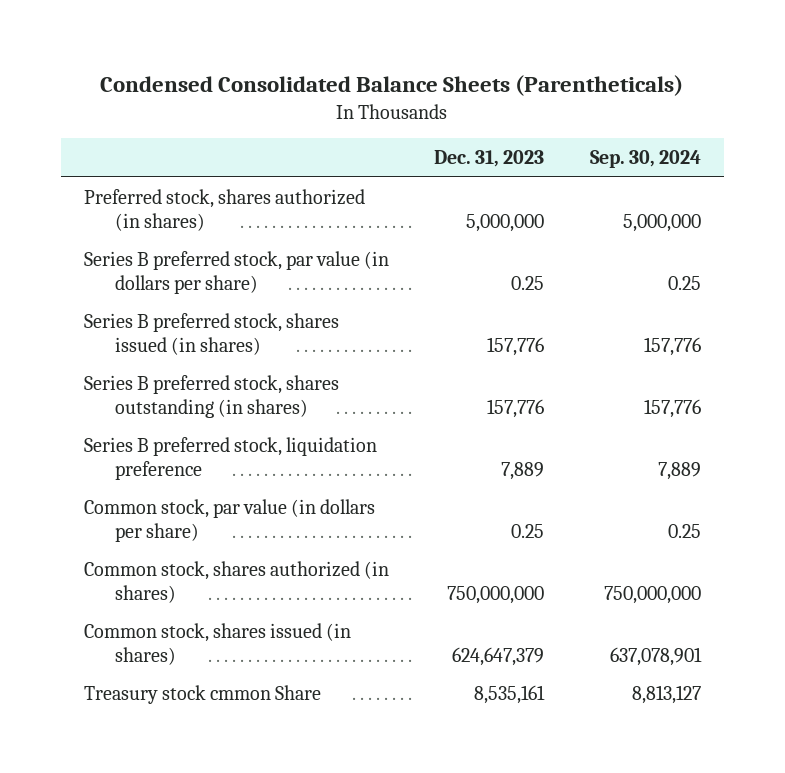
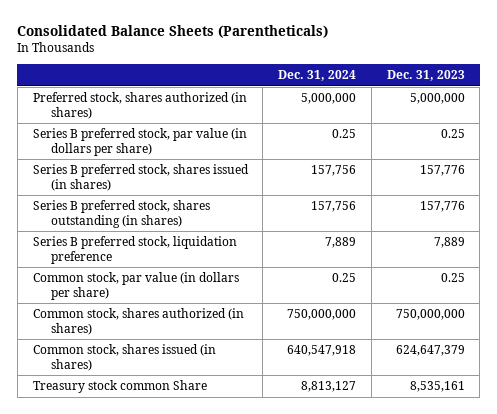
- Condensed Consolidated Balance Sheets (Parentheticals)
+ Consolidated Balance Sheets (Parentheticals)
- | Dec. 31, 2023 | Sep. 30, 2024
+ | Dec. 31, 2024 | Dec. 31, 2023
- Treasury stock cmmon Share | 8,535,161 | 8,813,127
+ Treasury stock common Share | 8,813,127 | 8,535,161

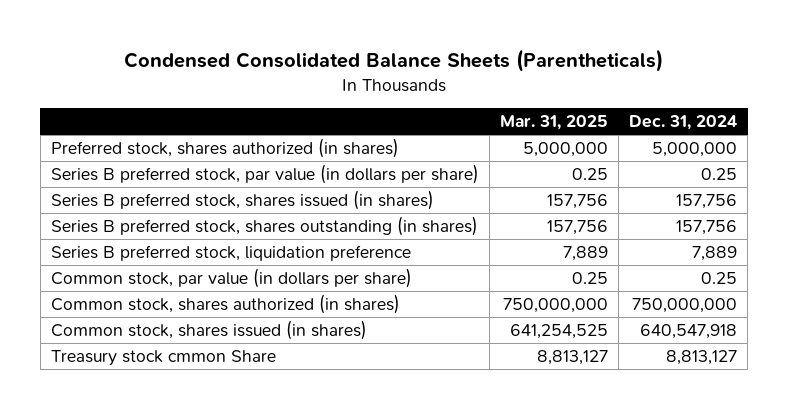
- Consolidated Balance Sheets (Parentheticals)
+ Condensed Consolidated Balance Sheets (Parentheticals)
- | Dec. 31, 2024 | Dec. 31, 2023
+ | Mar. 31, 2025 | Dec. 31, 2024
- Treasury stock common Share | 8,813,127 | 8,535,161
+ Treasury stock cmmon Share | 8,813,127 | 8,813,127

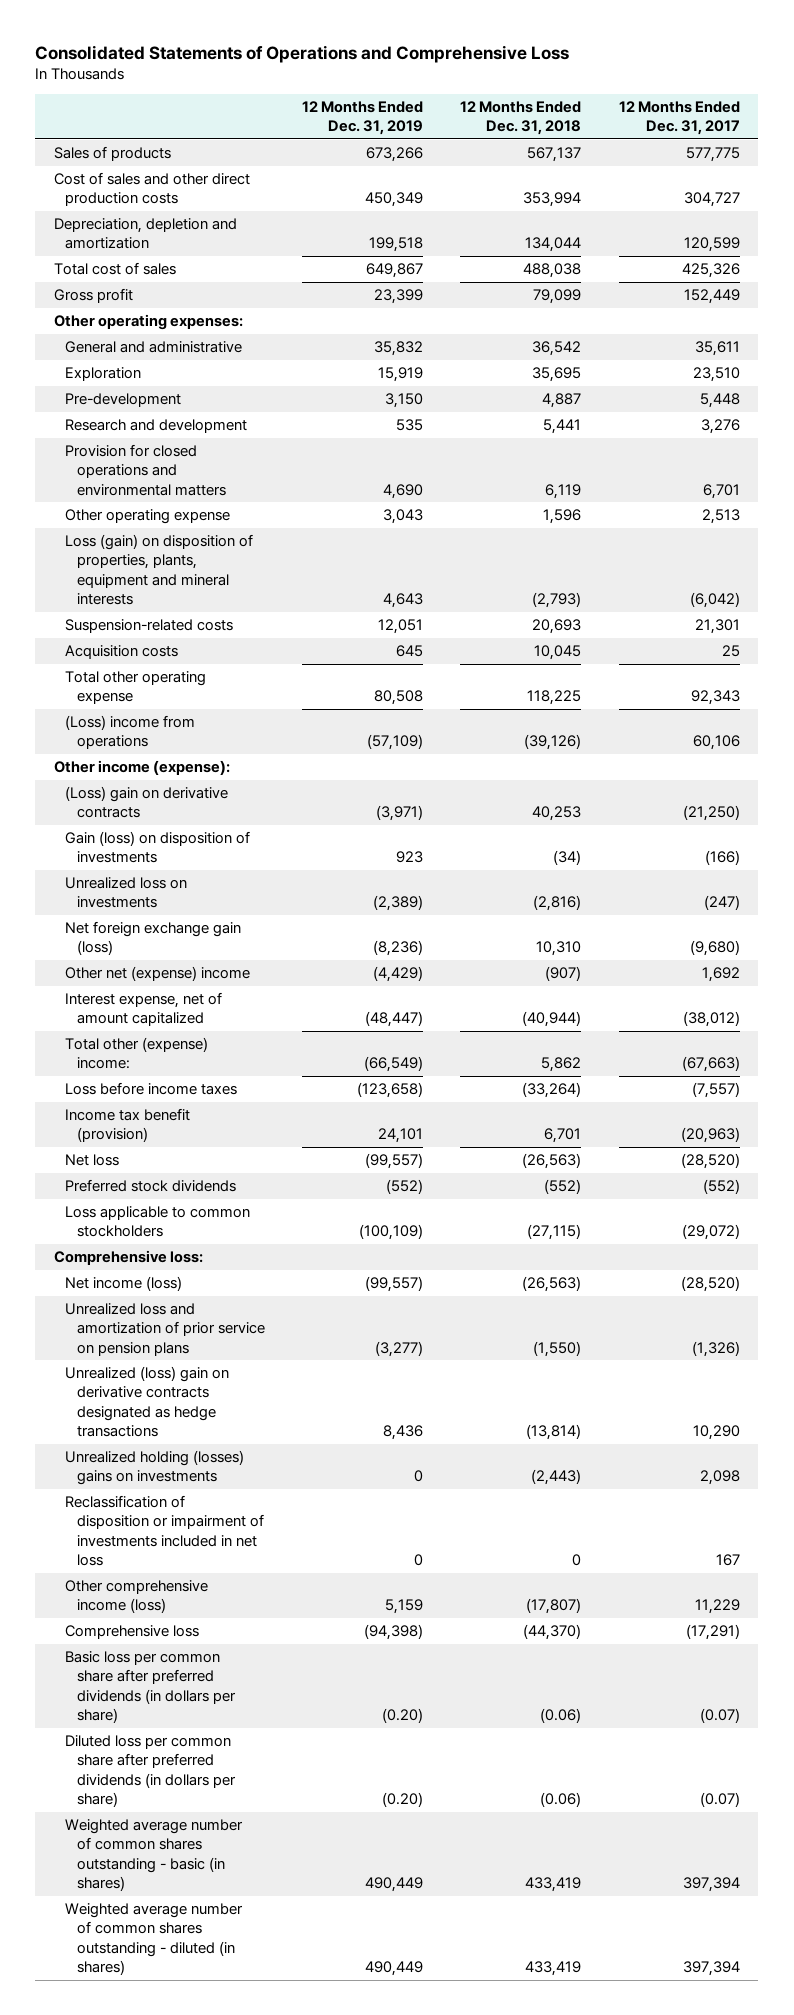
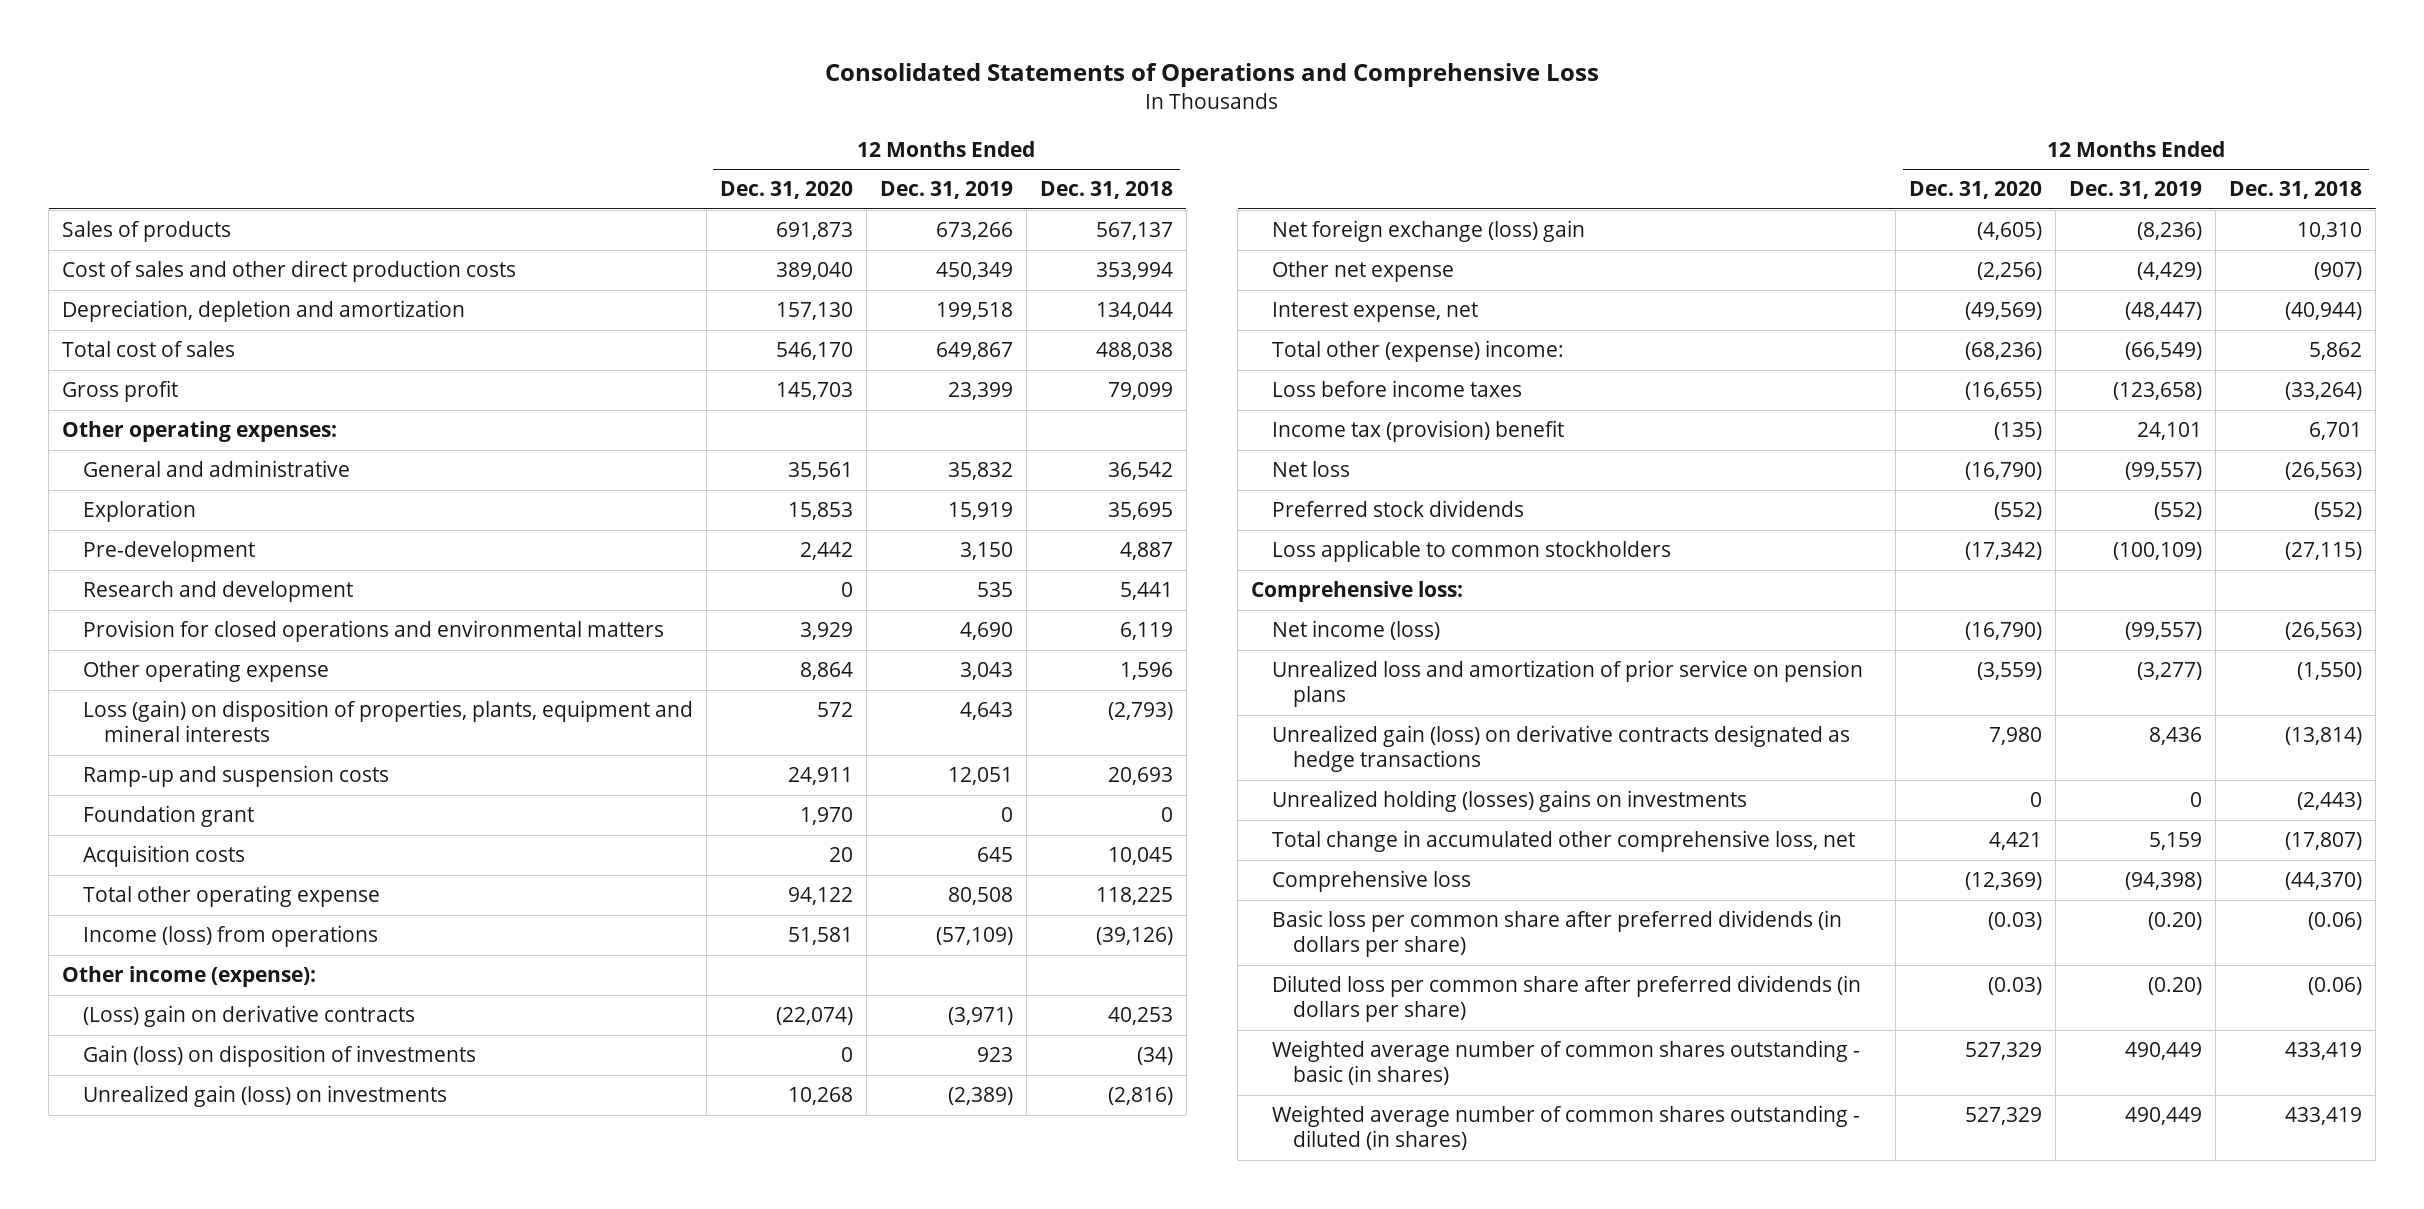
- | 12 Months Ended Dec. 31, 2019 | 12 Months Ended Dec. 31, 2018 | 12 Months Ended Dec. 31, 2017
+ | 12 Months Ended Dec. 31, 2020 | 12 Months Ended Dec. 31, 2019 | 12 Months Ended Dec. 31, 2018
- Suspension-related costs | 12,051 | 20,693 | 21,301
+ Ramp-up and suspension costs | 24,911 | 12,051 | 20,693
+ Foundation grant | 1,970 | 0 | 0
- (Loss) income from operations | (57,109) | (39,126) | 60,106
+ Income (loss) from operations | 51,581 | (57,109) | (39,126)
- Unrealized loss on investments | (2,389) | (2,816) | (247)
- Net foreign exchange gain (loss) | (8,236) | 10,310 | (9,680)
- Other net (expense) income | (4,429) | (907) | 1,692
- Interest expense, net of amount capitalized | (48,447) | (40,944) | (38,012)
+ Unrealized gain (loss) on investments | 10,268 | (2,389) | (2,816)
+ Net foreign exchange (loss) gain | (4,605) | (8,236) | 10,310
+ Other net expense | (2,256) | (4,429) | (907)
+ Interest expense, net | (49,569) | (48,447) | (40,944)
- Income tax benefit (provision) | 24,101 | 6,701 | (20,963)
+ Income tax (provision) benefit | (135) | 24,101 | 6,701
- Unrealized (loss) gain on derivative contracts designated as hedge transactions | 8,436 | (13,814) | 10,290
+ Unrealized gain (loss) on derivative contracts designated as hedge transactions | 7,980 | 8,436 | (13,814)
- Reclassification of disposition or impairment of investments included in net loss | 0 | 0 | 167
- Other comprehensive income (loss) | 5,159 | (17,807) | 11,229
+ Total change in accumulated other comprehensive loss, net | 4,421 | 5,159 | (17,807)

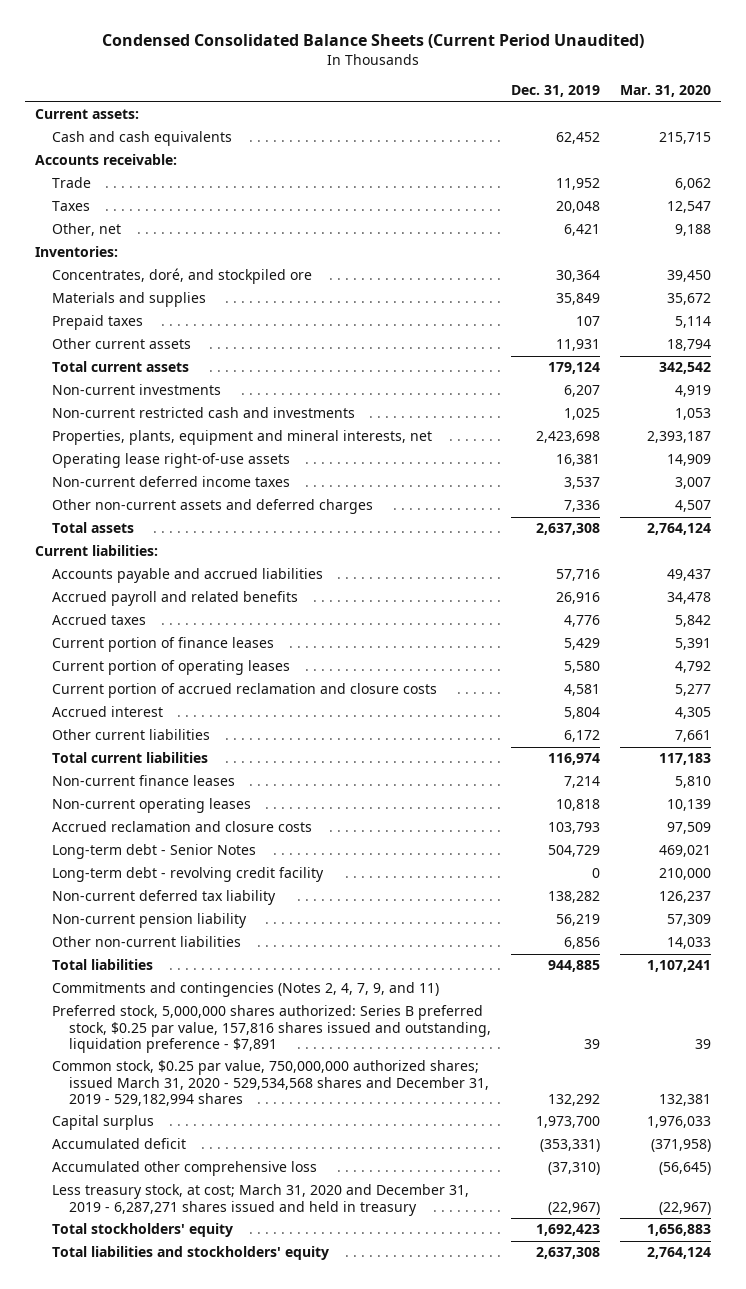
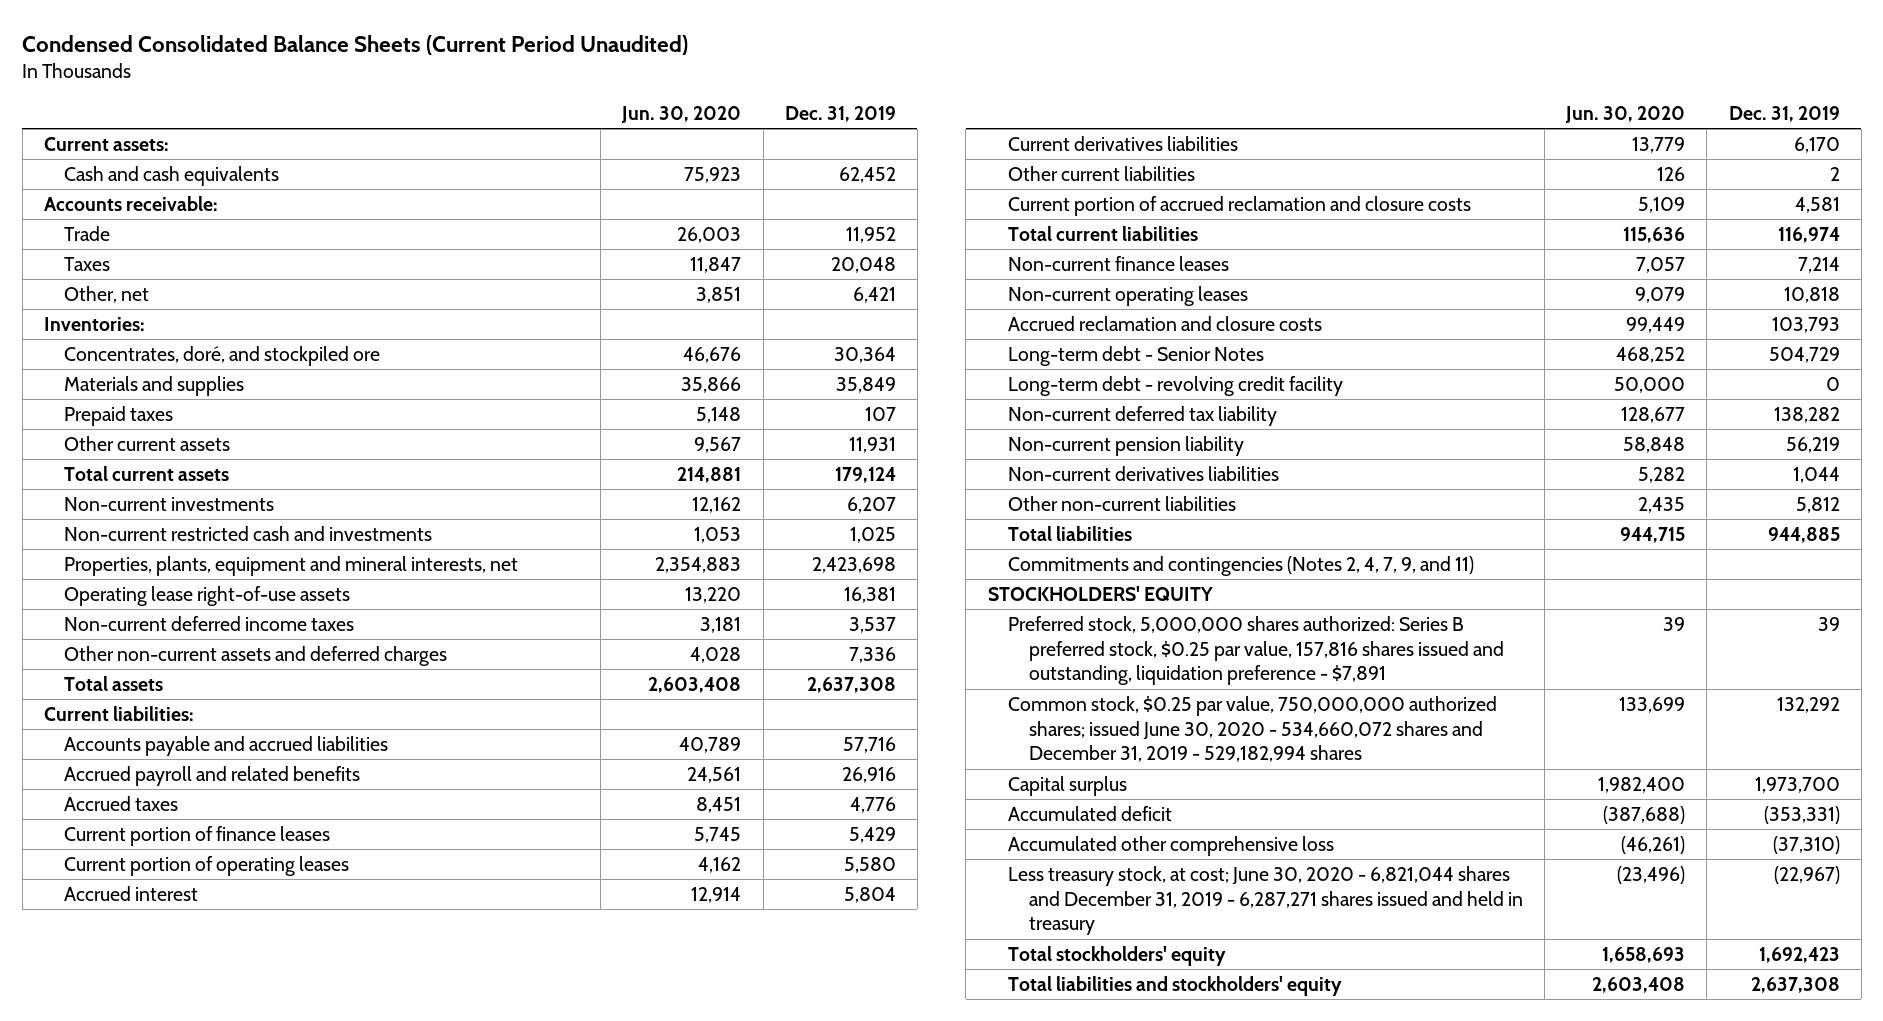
- | Dec. 31, 2019 | Mar. 31, 2020
+ | Jun. 30, 2020 | Dec. 31, 2019
- Other current liabilities | 6,172 | 7,661
+ Current derivatives liabilities | 13,779 | 6,170
+ Other current liabilities | 126 | 2
moved down: Current portion of accrued reclamation and closure costs | 5,109 | 4,581
- Other non-current liabilities | 6,856 | 14,033
+ Non-current derivatives liabilities | 5,282 | 1,044
+ Other non-current liabilities | 2,435 | 5,812
+ STOCKHOLDERS' EQUITY
- Common stock, $0.25 par value, 750,000,000 authorized shares; issued March 31, 2020 - 529,534,568 shares and December 31, 2019 - 529,182,994 shares | 132,292 | 132,381
+ Common stock, $0.25 par value, 750,000,000 authorized shares; issued June 30, 2020 - 534,660,072 shares and December 31, 2019 - 529,182,994 shares | 133,699 | 132,292
- Less treasury stock, at cost; March 31, 2020 and December 31, 2019 - 6,287,271 shares issued and held in treasury | (22,967) | (22,967)
+ Less treasury stock, at cost; June 30, 2020 - 6,821,044 shares and December 31, 2019 - 6,287,271 shares issued and held in treasury | (23,496) | (22,967)

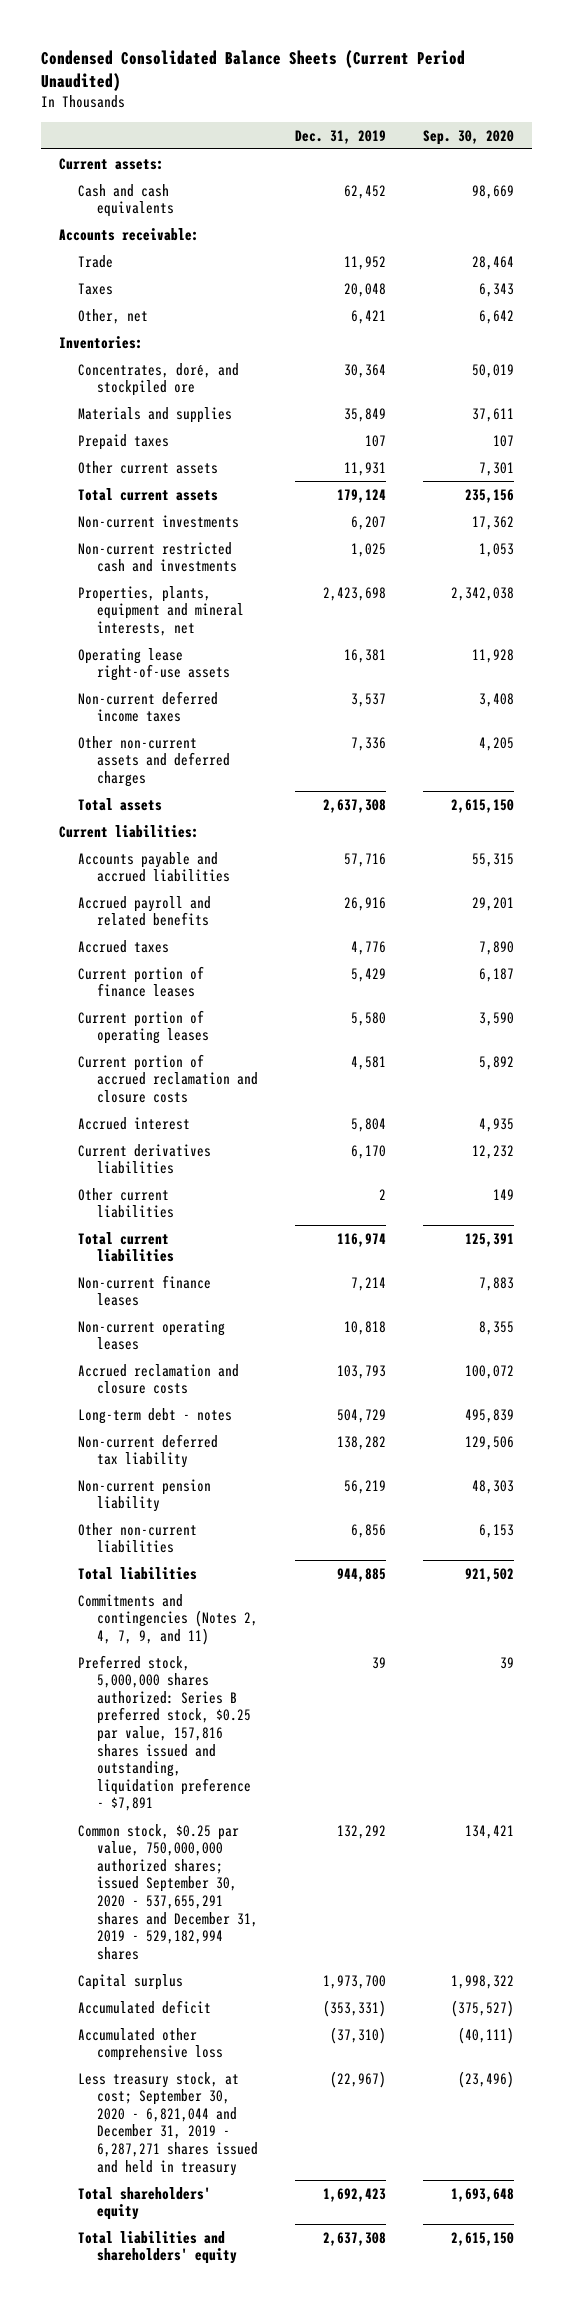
- | Jun. 30, 2020 | Dec. 31, 2019
+ | Dec. 31, 2019 | Sep. 30, 2020
moved up: Current portion of accrued reclamation and closure costs | 4,581 | 5,892
- Long-term debt - Senior Notes | 468,252 | 504,729
- Long-term debt - revolving credit facility | 50,000 | 0
+ Long-term debt - notes | 504,729 | 495,839
- Non-current derivatives liabilities | 5,282 | 1,044
- Other non-current liabilities | 2,435 | 5,812
+ Other non-current liabilities | 6,856 | 6,153
- STOCKHOLDERS' EQUITY
- Common stock, $0.25 par value, 750,000,000 authorized shares; issued June 30, 2020 - 534,660,072 shares and December 31, 2019 - 529,182,994 shares | 133,699 | 132,292
+ Common stock, $0.25 par value, 750,000,000 authorized shares; issued September 30, 2020 - 537,655,291 shares and December 31, 2019 - 529,182,994 shares | 132,292 | 134,421
- Less treasury stock, at cost; June 30, 2020 - 6,821,044 shares and December 31, 2019 - 6,287,271 shares issued and held in treasury | (23,496) | (22,967)
- Total stockholders' equity | 1,658,693 | 1,692,423
- Total liabilities and stockholders' equity | 2,603,408 | 2,637,308
+ Less treasury stock, at cost; September 30, 2020 - 6,821,044 and December 31, 2019 - 6,287,271 shares issued and held in treasury | (22,967) | (23,496)
+ Total shareholders' equity | 1,692,423 | 1,693,648
+ Total liabilities and shareholders' equity | 2,637,308 | 2,615,150

